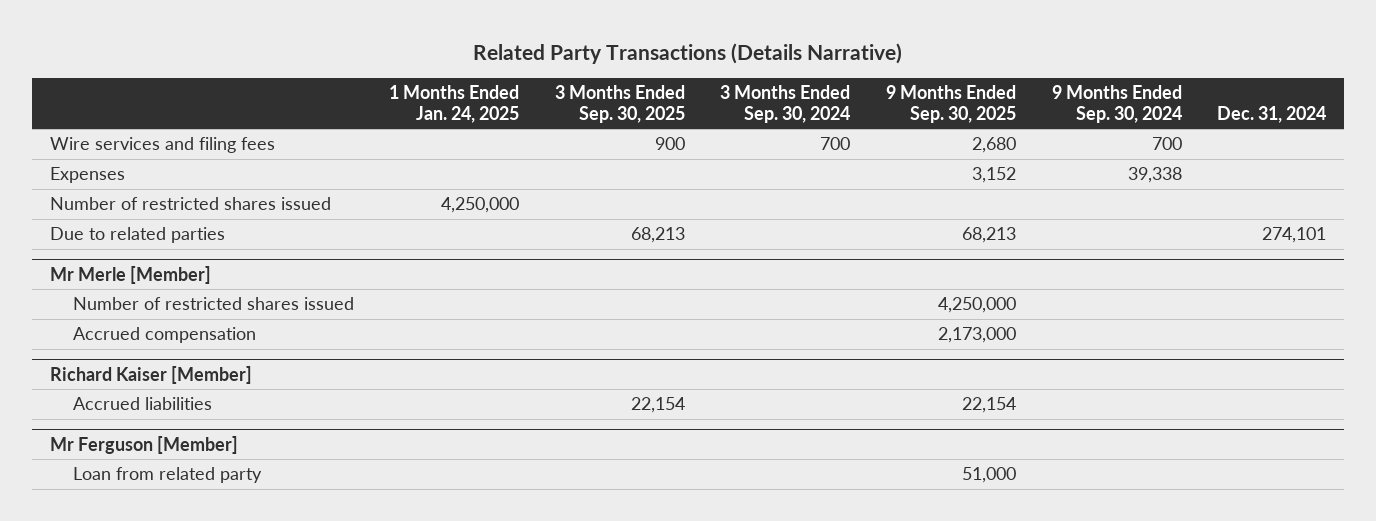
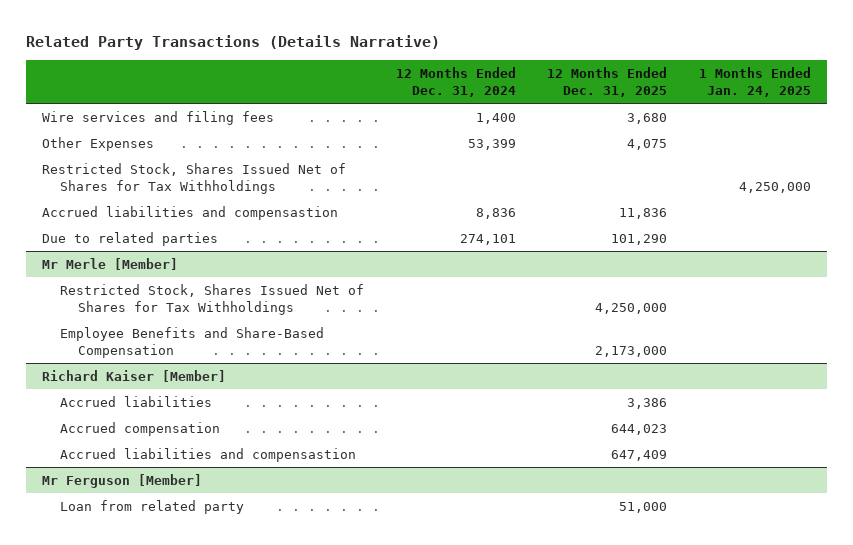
- | 1 Months Ended Jan. 24, 2025 | 3 Months Ended Sep. 30, 2025 | 3 Months Ended Sep. 30, 2024 | 9 Months Ended Sep. 30, 2025 | 9 Months Ended Sep. 30, 2024 | Dec. 31, 2024
+ | 12 Months Ended Dec. 31, 2024 | 12 Months Ended Dec. 31, 2025 | 1 Months Ended Jan. 24, 2025
- Expenses | | | | 3,152 | 39,338 |
- Number of restricted shares issued | 4,250,000 | | | | |
+ Other Expenses | 53,399 | 4,075 |
+ Restricted Stock, Shares Issued Net of Shares for Tax Withholdings | | | 4,250,000
+ Accrued liabilities and compensastion | 8,836 | 11,836 |
@ Mr Merle [Member]
- Number of restricted shares issued | | | | 4,250,000 | |
- Accrued compensation | | | | 2,173,000 | |
+ Restricted Stock, Shares Issued Net of Shares for Tax Withholdings | | 4,250,000 |
+ Employee Benefits and Share-Based Compensation | | 2,173,000 |
@ Richard Kaiser [Member]
+ Accrued compensation | | 644,023 |
+ Accrued liabilities and compensastion | | 647,409 |

